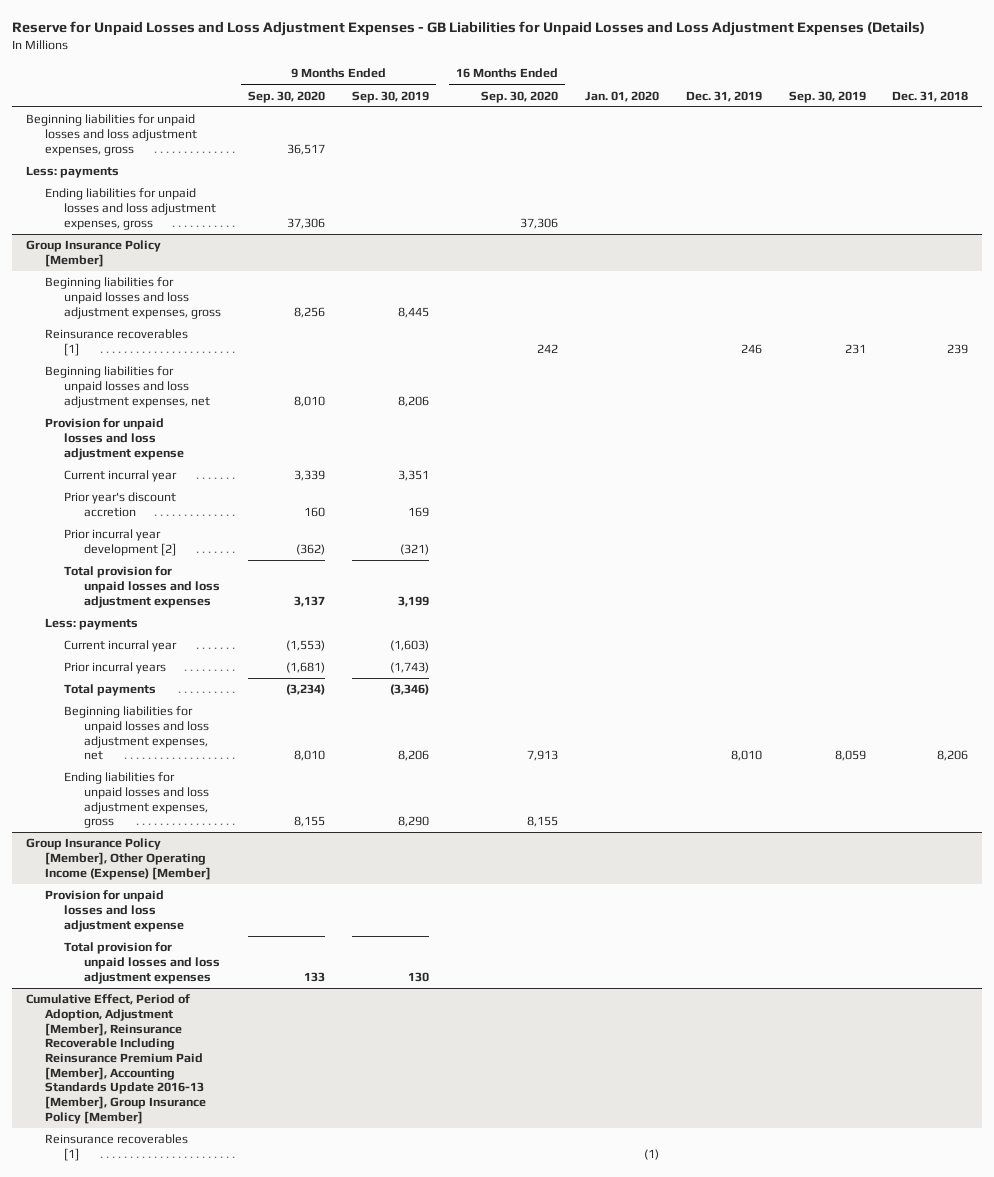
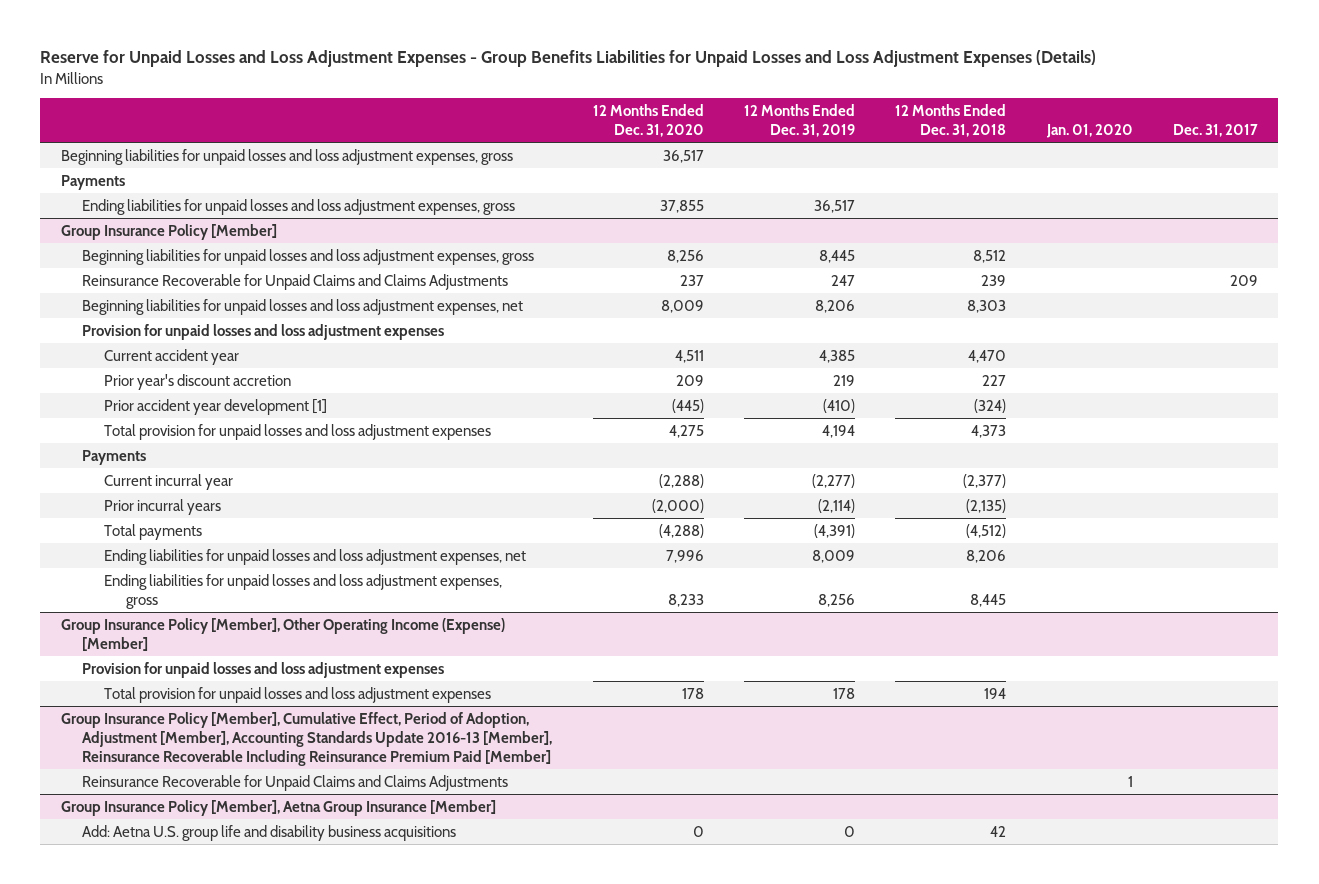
- Reserve for Unpaid Losses and Loss Adjustment Expenses - GB Liabilities for Unpaid Losses and Loss Adjustment Expenses (Details)
+ Reserve for Unpaid Losses and Loss Adjustment Expenses - Group Benefits Liabilities for Unpaid Losses and Loss Adjustment Expenses (Details)
- | 9 Months Ended Sep. 30, 2020 | 9 Months Ended Sep. 30, 2019 | 16 Months Ended Sep. 30, 2020 | Jan. 01, 2020 | Dec. 31, 2019 | Sep. 30, 2019 | Dec. 31, 2018
+ | 12 Months Ended Dec. 31, 2020 | 12 Months Ended Dec. 31, 2019 | 12 Months Ended Dec. 31, 2018 | Jan. 01, 2020 | Dec. 31, 2017
- Less: payments
+ Payments
@ Group Insurance Policy [Member]
- Reinsurance recoverables [1] | | | 242 | | 246 | 231 | 239
+ Reinsurance Recoverable for Unpaid Claims and Claims Adjustments | 237 | 247 | 239 | | 209
- Provision for unpaid losses and loss adjustment expense
- Current incurral year | 3,339 | 3,351 | | | | |
+ Provision for unpaid losses and loss adjustment expenses
+ Current accident year | 4,511 | 4,385 | 4,470 | |
- Prior incurral year development [2] | (362) | (321) | | | | |
+ Prior accident year development [1] | (445) | (410) | (324) | |
- Less: payments
+ Payments
- Beginning liabilities for unpaid losses and loss adjustment expenses, net | 8,010 | 8,206 | 7,913 | | 8,010 | 8,059 | 8,206
+ Ending liabilities for unpaid losses and loss adjustment expenses, net | 7,996 | 8,009 | 8,206 | |
@ Group Insurance Policy [Member], Other Operating Income (Expense) [Member]
- Provision for unpaid losses and loss adjustment expense
+ Provision for unpaid losses and loss adjustment expenses
- Cumulative Effect, Period of Adoption, Adjustment [Member], Reinsurance Recoverable Including Reinsurance Premium Paid [Member], Accounting Standards Update 2016-13 [Member], Group Insurance Policy [Member]
- Reinsurance recoverables [1] | | | | (1) | | |
+ Group Insurance Policy [Member], Cumulative Effect, Period of Adoption, Adjustment [Member], Accounting Standards Update 2016-13 [Member], Reinsurance Recoverable Including Reinsurance Premium Paid [Member]
+ Reinsurance Recoverable for Unpaid Claims and Claims Adjustments | | | | 1 |
+ Group Insurance Policy [Member], Aetna Group Insurance [Member]
+ Add: Aetna U.S. group life and disability business acquisitions | 0 | 0 | 42 | |

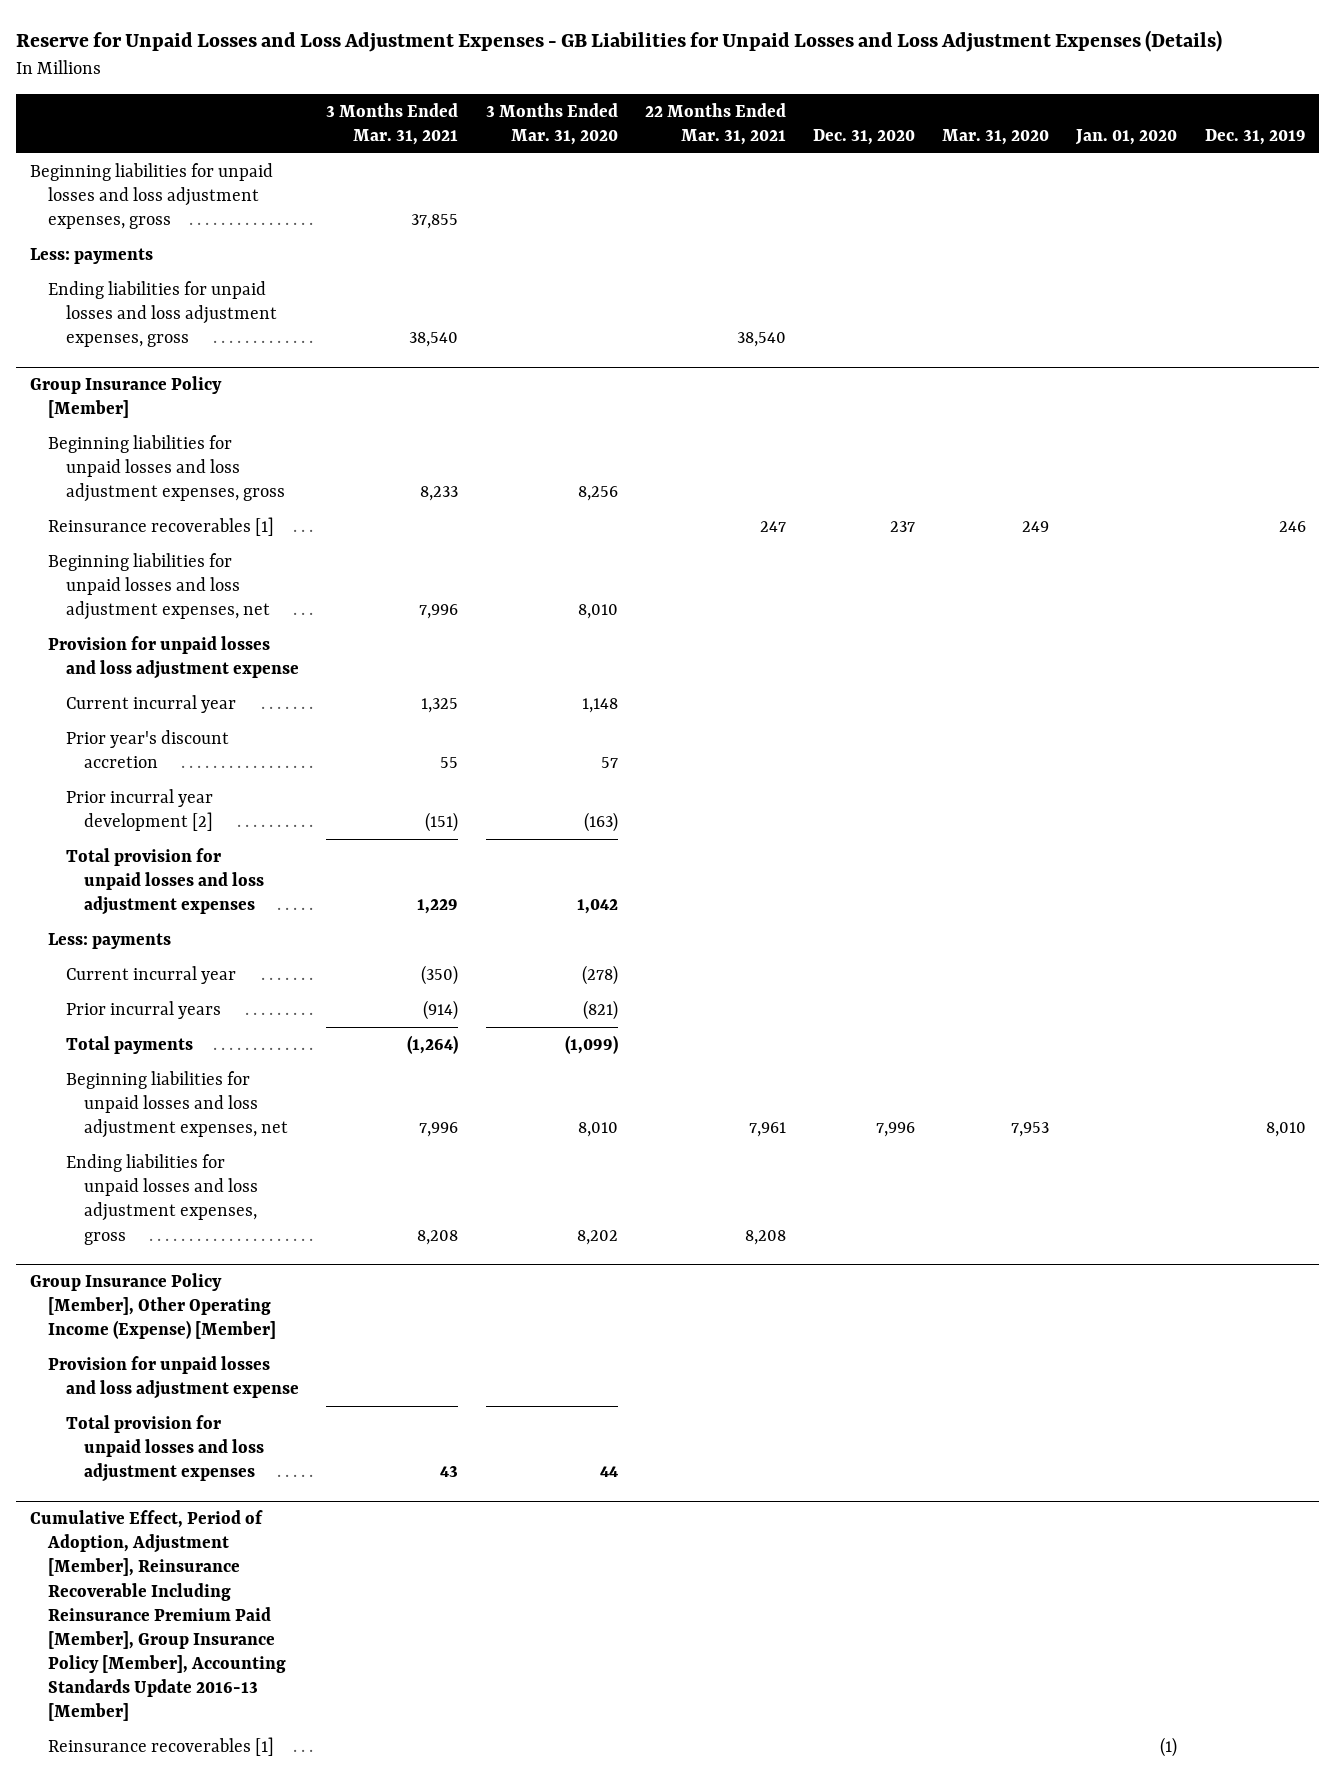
- Reserve for Unpaid Losses and Loss Adjustment Expenses - Group Benefits Liabilities for Unpaid Losses and Loss Adjustment Expenses (Details)
+ Reserve for Unpaid Losses and Loss Adjustment Expenses - GB Liabilities for Unpaid Losses and Loss Adjustment Expenses (Details)
- | 12 Months Ended Dec. 31, 2020 | 12 Months Ended Dec. 31, 2019 | 12 Months Ended Dec. 31, 2018 | Jan. 01, 2020 | Dec. 31, 2017
+ | 3 Months Ended Mar. 31, 2021 | 3 Months Ended Mar. 31, 2020 | 22 Months Ended Mar. 31, 2021 | Dec. 31, 2020 | Mar. 31, 2020 | Jan. 01, 2020 | Dec. 31, 2019
- Payments
+ Less: payments
@ Group Insurance Policy [Member]
- Reinsurance Recoverable for Unpaid Claims and Claims Adjustments | 237 | 247 | 239 | | 209
+ Reinsurance recoverables [1] | | | 247 | 237 | 249 | | 246
- Provision for unpaid losses and loss adjustment expenses
- Current accident year | 4,511 | 4,385 | 4,470 | |
+ Provision for unpaid losses and loss adjustment expense
+ Current incurral year | 1,325 | 1,148 | | | | |
- Prior accident year development [1] | (445) | (410) | (324) | |
+ Prior incurral year development [2] | (151) | (163) | | | | |
- Payments
+ Less: payments
- Ending liabilities for unpaid losses and loss adjustment expenses, net | 7,996 | 8,009 | 8,206 | |
+ Beginning liabilities for unpaid losses and loss adjustment expenses, net | 7,996 | 8,010 | 7,961 | 7,996 | 7,953 | | 8,010
@ Group Insurance Policy [Member], Other Operating Income (Expense) [Member]
- Provision for unpaid losses and loss adjustment expenses
+ Provision for unpaid losses and loss adjustment expense
- Group Insurance Policy [Member], Cumulative Effect, Period of Adoption, Adjustment [Member], Accounting Standards Update 2016-13 [Member], Reinsurance Recoverable Including Reinsurance Premium Paid [Member]
- Reinsurance Recoverable for Unpaid Claims and Claims Adjustments | | | | 1 |
- Group Insurance Policy [Member], Aetna Group Insurance [Member]
- Add: Aetna U.S. group life and disability business acquisitions | 0 | 0 | 42 | |
+ Cumulative Effect, Period of Adoption, Adjustment [Member], Reinsurance Recoverable Including Reinsurance Premium Paid [Member], Group Insurance Policy [Member], Accounting Standards Update 2016-13 [Member]
+ Reinsurance recoverables [1] | | | | | | (1) |

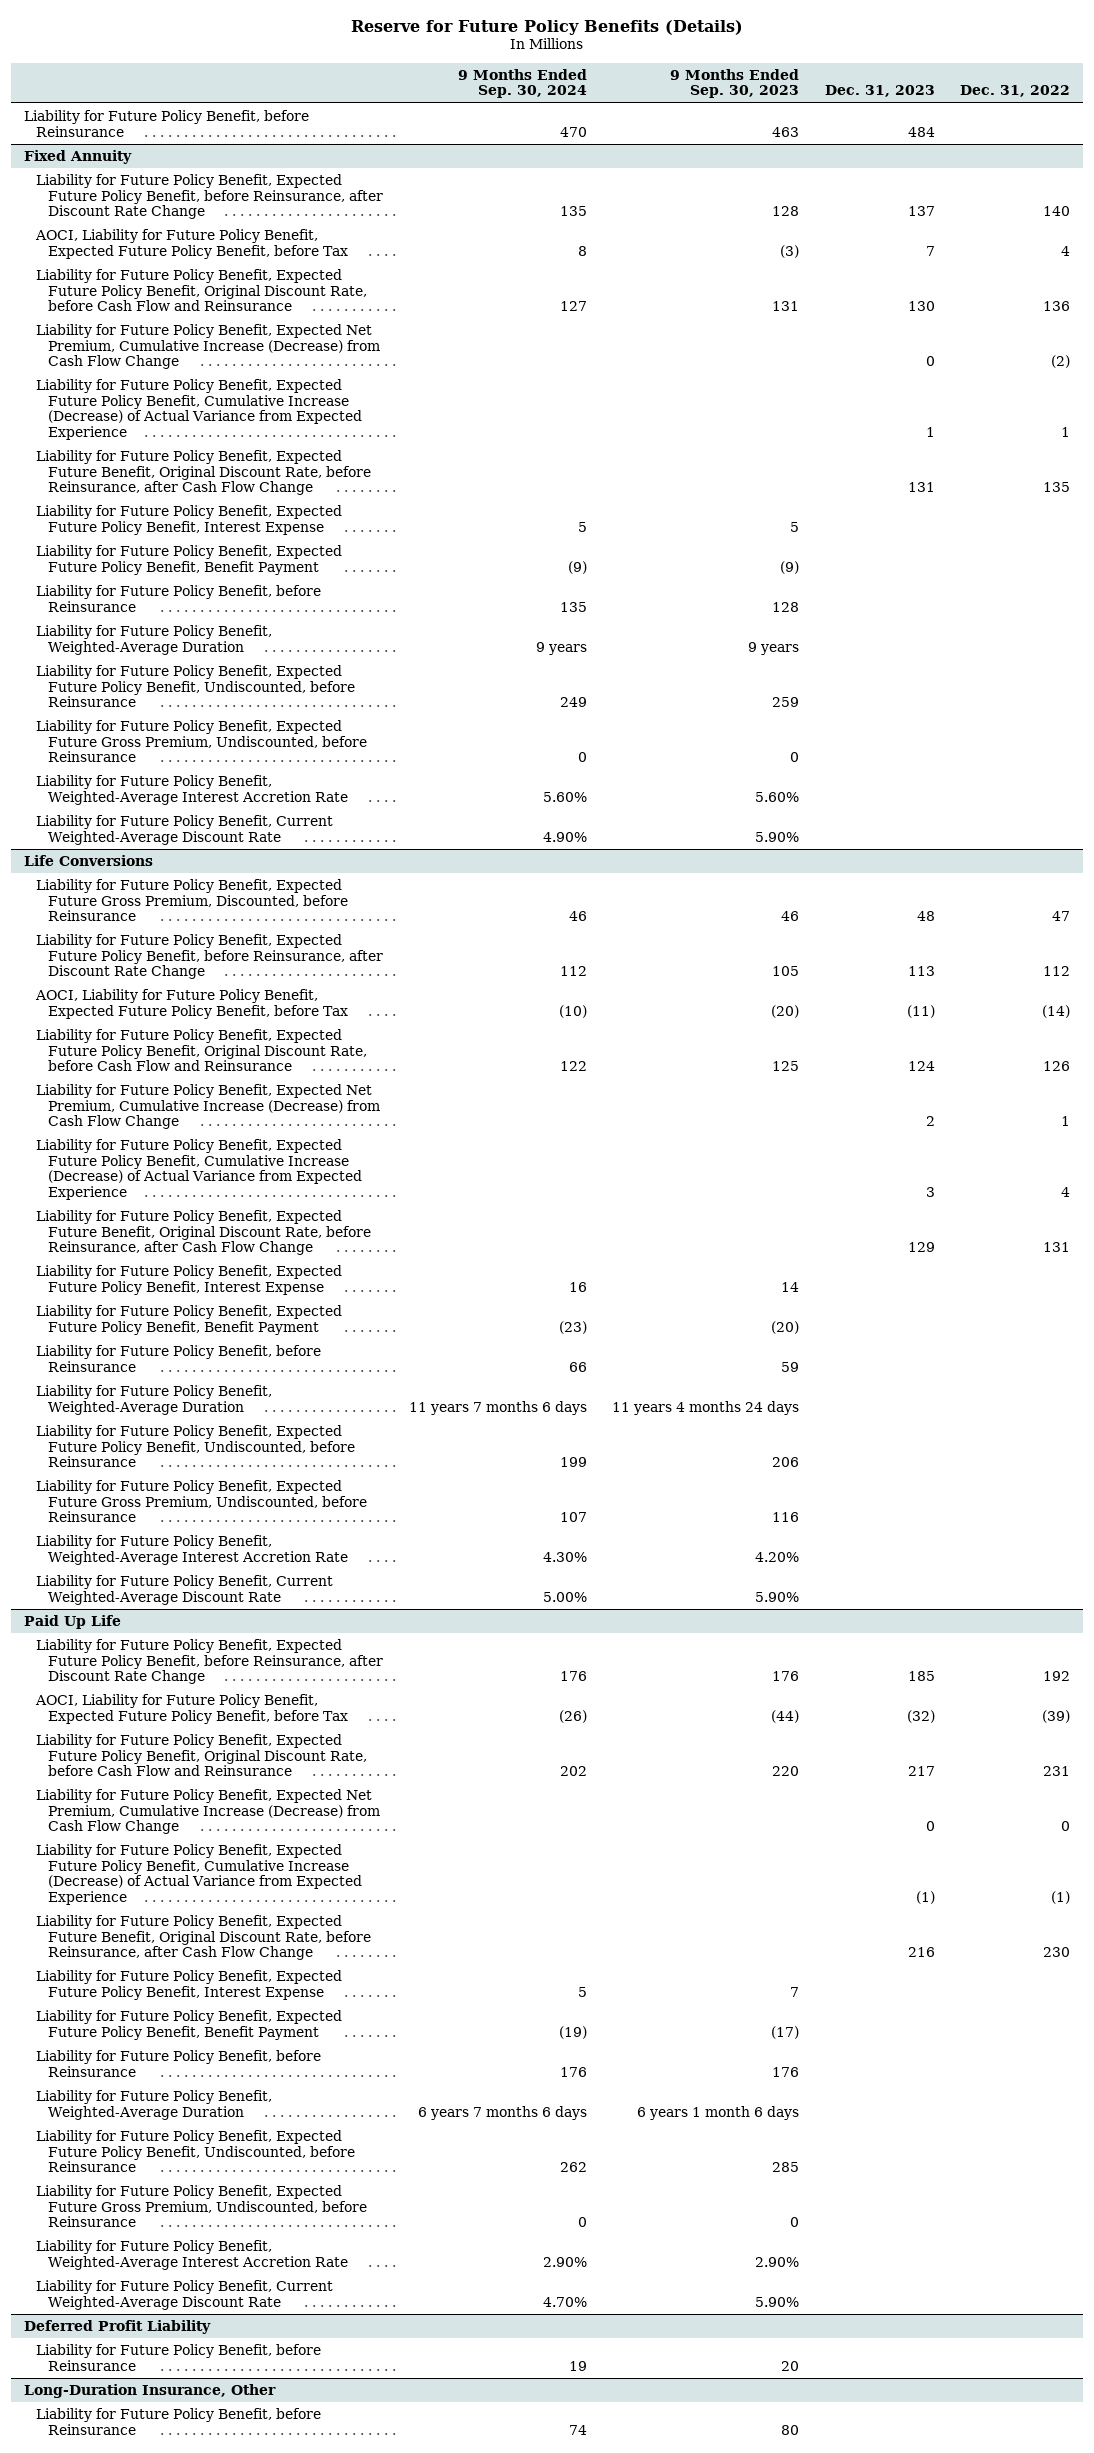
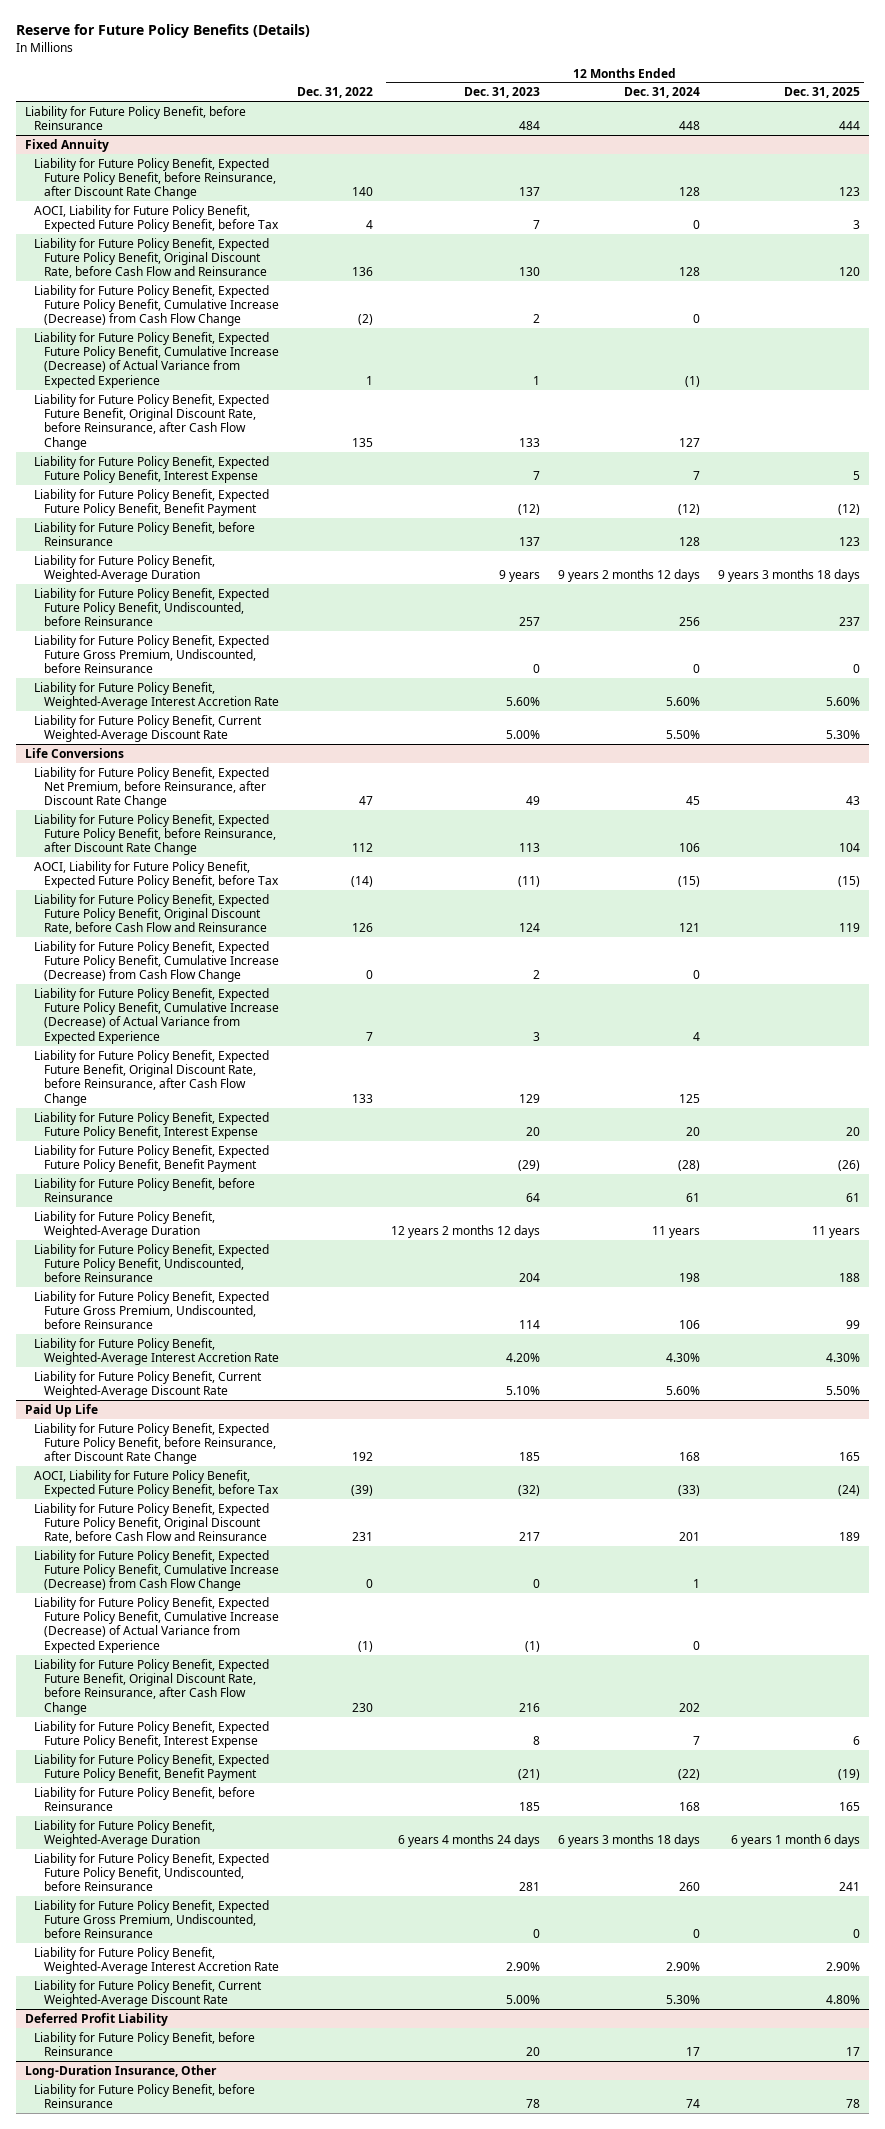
- | 9 Months Ended Sep. 30, 2024 | 9 Months Ended Sep. 30, 2023 | Dec. 31, 2023 | Dec. 31, 2022
+ | Dec. 31, 2022 | 12 Months Ended Dec. 31, 2023 | 12 Months Ended Dec. 31, 2024 | 12 Months Ended Dec. 31, 2025
@ Fixed Annuity
- Liability for Future Policy Benefit, Expected Net Premium, Cumulative Increase (Decrease) from Cash Flow Change | | | 0 | (2)
+ Liability for Future Policy Benefit, Expected Future Policy Benefit, Cumulative Increase (Decrease) from Cash Flow Change | (2) | 2 | 0 |
@ Life Conversions
- Liability for Future Policy Benefit, Expected Future Gross Premium, Discounted, before Reinsurance | 46 | 46 | 48 | 47
+ Liability for Future Policy Benefit, Expected Net Premium, before Reinsurance, after Discount Rate Change | 47 | 49 | 45 | 43
- Liability for Future Policy Benefit, Expected Net Premium, Cumulative Increase (Decrease) from Cash Flow Change | | | 2 | 1
- Liability for Future Policy Benefit, Expected Future Policy Benefit, Cumulative Increase (Decrease) of Actual Variance from Expected Experience | | | 3 | 4
- Liability for Future Policy Benefit, Expected Future Benefit, Original Discount Rate, before Reinsurance, after Cash Flow Change | | | 129 | 131
+ Liability for Future Policy Benefit, Expected Future Policy Benefit, Cumulative Increase (Decrease) from Cash Flow Change | 0 | 2 | 0 |
+ Liability for Future Policy Benefit, Expected Future Policy Benefit, Cumulative Increase (Decrease) of Actual Variance from Expected Experience | 7 | 3 | 4 |
+ Liability for Future Policy Benefit, Expected Future Benefit, Original Discount Rate, before Reinsurance, after Cash Flow Change | 133 | 129 | 125 |
@ Paid Up Life
- Liability for Future Policy Benefit, Expected Net Premium, Cumulative Increase (Decrease) from Cash Flow Change | | | 0 | 0
+ Liability for Future Policy Benefit, Expected Future Policy Benefit, Cumulative Increase (Decrease) from Cash Flow Change | 0 | 0 | 1 |

